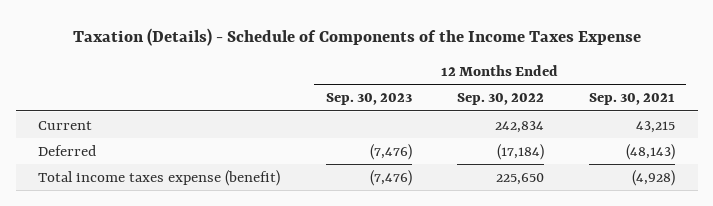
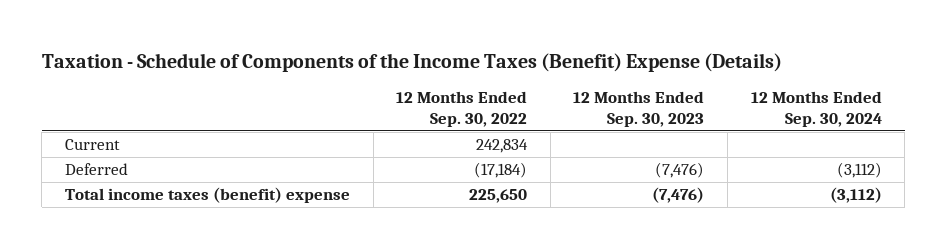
- Taxation (Details) - Schedule of Components of the Income Taxes Expense
+ Taxation - Schedule of Components of the Income Taxes (Benefit) Expense (Details)
- | 12 Months Ended Sep. 30, 2023 | 12 Months Ended Sep. 30, 2022 | 12 Months Ended Sep. 30, 2021
+ | 12 Months Ended Sep. 30, 2022 | 12 Months Ended Sep. 30, 2023 | 12 Months Ended Sep. 30, 2024
- Total income taxes expense (benefit) | (7,476) | 225,650 | (4,928)
+ Total income taxes (benefit) expense | 225,650 | (7,476) | (3,112)

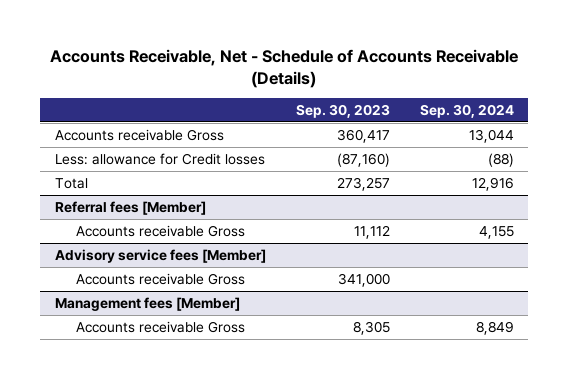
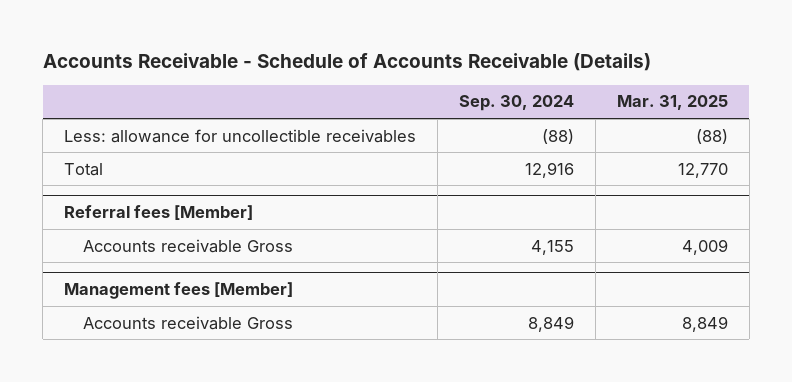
- Accounts Receivable, Net - Schedule of Accounts Receivable (Details)
+ Accounts Receivable - Schedule of Accounts Receivable (Details)
- | Sep. 30, 2023 | Sep. 30, 2024
+ | Sep. 30, 2024 | Mar. 31, 2025
- Accounts receivable Gross | 360,417 | 13,044
- Less: allowance for Credit losses | (87,160) | (88)
+ Less: allowance for uncollectible receivables | (88) | (88)
- Advisory service fees [Member]
- Accounts receivable Gross | 341,000 |

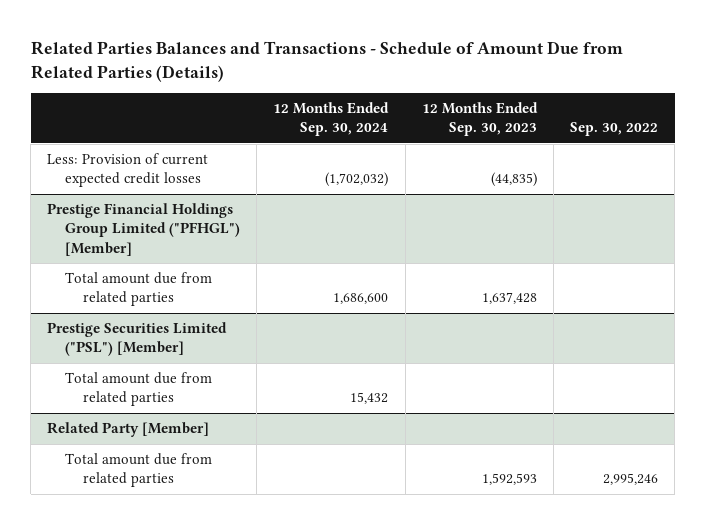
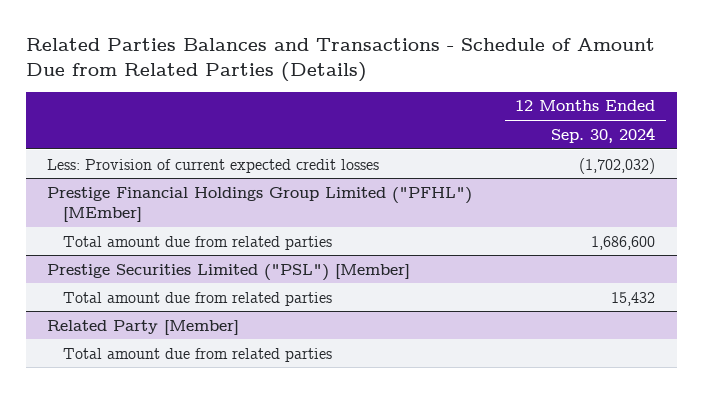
- | 12 Months Ended Sep. 30, 2024 | 12 Months Ended Sep. 30, 2023 | Sep. 30, 2022
+ | 12 Months Ended Sep. 30, 2024
- Prestige Financial Holdings Group Limited ("PFHGL") [Member]
+ Prestige Financial Holdings Group Limited ("PFHL") [MEmber]

